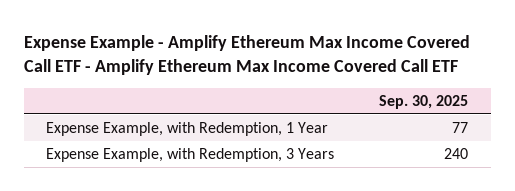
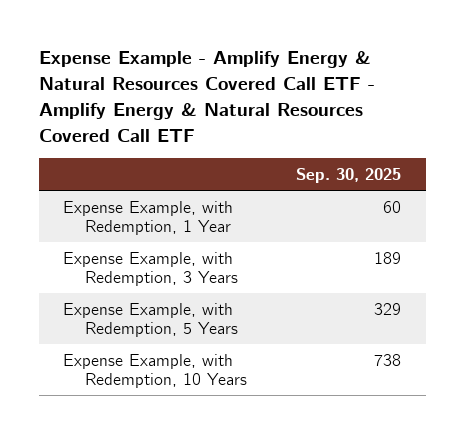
- Expense Example - Amplify Ethereum Max Income Covered Call ETF - Amplify Ethereum Max Income Covered Call ETF
+ Expense Example - Amplify Energy & Natural Resources Covered Call ETF - Amplify Energy & Natural Resources Covered Call ETF
- Expense Example, with Redemption, 1 Year | 77
- Expense Example, with Redemption, 3 Years | 240
+ Expense Example, with Redemption, 1 Year | 60
+ Expense Example, with Redemption, 3 Years | 189
+ Expense Example, with Redemption, 5 Years | 329
+ Expense Example, with Redemption, 10 Years | 738

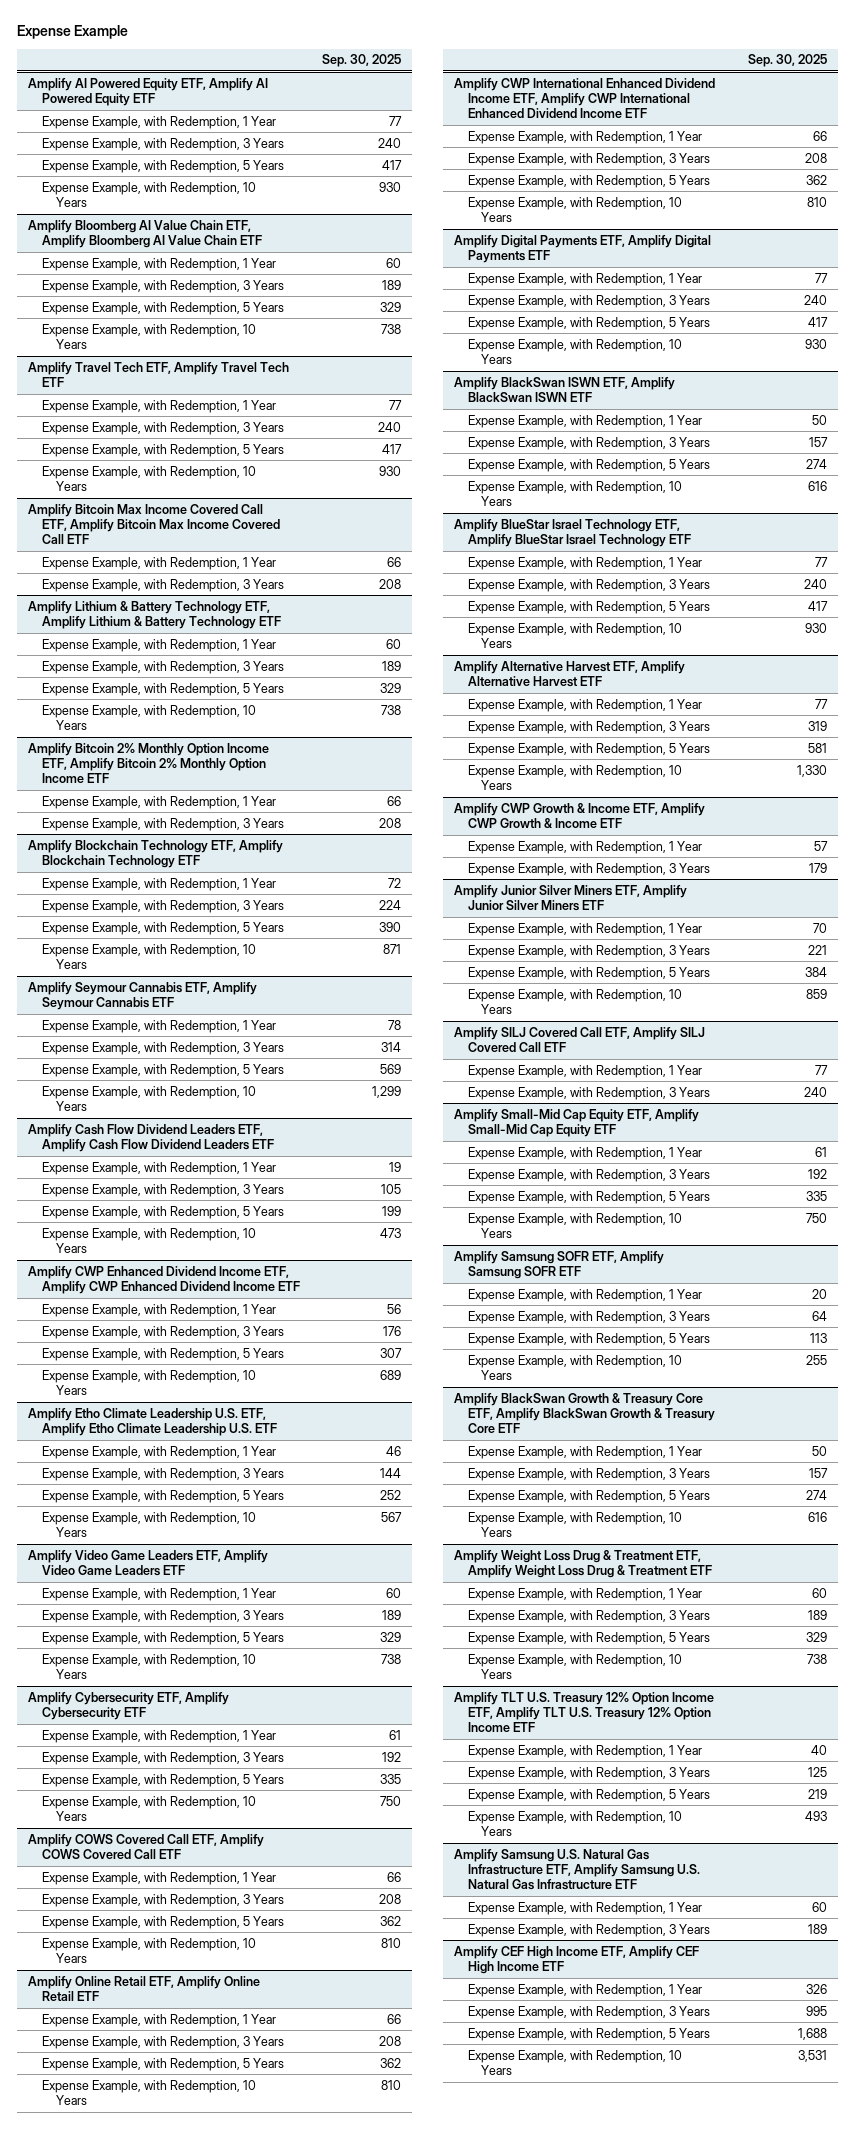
- Expense Example - Amplify Energy & Natural Resources Covered Call ETF - Amplify Energy & Natural Resources Covered Call ETF
+ Expense Example
+ Amplify AI Powered Equity ETF, Amplify AI Powered Equity ETF
+ Expense Example, with Redemption, 1 Year | 77
+ Expense Example, with Redemption, 3 Years | 240
+ Expense Example, with Redemption, 5 Years | 417
+ Expense Example, with Redemption, 10 Years | 930
+ Amplify Bloomberg AI Value Chain ETF, Amplify Bloomberg AI Value Chain ETF
+ Amplify Travel Tech ETF, Amplify Travel Tech ETF
+ Expense Example, with Redemption, 1 Year | 77
+ Expense Example, with Redemption, 3 Years | 240
+ Expense Example, with Redemption, 5 Years | 417
+ Expense Example, with Redemption, 10 Years | 930
+ Amplify Bitcoin Max Income Covered Call ETF, Amplify Bitcoin Max Income Covered Call ETF
+ Expense Example, with Redemption, 1 Year | 66
+ Expense Example, with Redemption, 3 Years | 208
+ Amplify Lithium & Battery Technology ETF, Amplify Lithium & Battery Technology ETF
+ Expense Example, with Redemption, 1 Year | 60
+ Expense Example, with Redemption, 3 Years | 189
+ Expense Example, with Redemption, 5 Years | 329
+ Expense Example, with Redemption, 10 Years | 738
+ Amplify Bitcoin 2% Monthly Option Income ETF, Amplify Bitcoin 2% Monthly Option Income ETF
+ Expense Example, with Redemption, 1 Year | 66
+ Expense Example, with Redemption, 3 Years | 208
+ Amplify Blockchain Technology ETF, Amplify Blockchain Technology ETF
+ Expense Example, with Redemption, 1 Year | 72
+ Expense Example, with Redemption, 3 Years | 224
+ Expense Example, with Redemption, 5 Years | 390
+ Expense Example, with Redemption, 10 Years | 871
+ Amplify Seymour Cannabis ETF, Amplify Seymour Cannabis ETF
+ Expense Example, with Redemption, 1 Year | 78
+ Expense Example, with Redemption, 3 Years | 314
+ Expense Example, with Redemption, 5 Years | 569
+ Expense Example, with Redemption, 10 Years | 1,299
+ Amplify Cash Flow Dividend Leaders ETF, Amplify Cash Flow Dividend Leaders ETF
+ Expense Example, with Redemption, 1 Year | 19
+ Expense Example, with Redemption, 3 Years | 105
+ Expense Example, with Redemption, 5 Years | 199
+ Expense Example, with Redemption, 10 Years | 473
+ Amplify CWP Enhanced Dividend Income ETF, Amplify CWP Enhanced Dividend Income ETF
+ Expense Example, with Redemption, 1 Year | 56
+ Expense Example, with Redemption, 3 Years | 176
+ Expense Example, with Redemption, 5 Years | 307
+ Expense Example, with Redemption, 10 Years | 689
+ Amplify Etho Climate Leadership U.S. ETF, Amplify Etho Climate Leadership U.S. ETF
+ Expense Example, with Redemption, 1 Year | 46
+ Expense Example, with Redemption, 3 Years | 144
+ Expense Example, with Redemption, 5 Years | 252
+ Expense Example, with Redemption, 10 Years | 567
+ Amplify Video Game Leaders ETF, Amplify Video Game Leaders ETF
+ Expense Example, with Redemption, 1 Year | 60
+ Expense Example, with Redemption, 3 Years | 189
+ Expense Example, with Redemption, 5 Years | 329
+ Expense Example, with Redemption, 10 Years | 738
+ Amplify Cybersecurity ETF, Amplify Cybersecurity ETF
+ Expense Example, with Redemption, 1 Year | 61
+ Expense Example, with Redemption, 3 Years | 192
+ Expense Example, with Redemption, 5 Years | 335
+ Expense Example, with Redemption, 10 Years | 750
+ Amplify COWS Covered Call ETF, Amplify COWS Covered Call ETF
+ Expense Example, with Redemption, 1 Year | 66
+ Expense Example, with Redemption, 3 Years | 208
+ Expense Example, with Redemption, 5 Years | 362
+ Expense Example, with Redemption, 10 Years | 810
+ Amplify Online Retail ETF, Amplify Online Retail ETF
+ Expense Example, with Redemption, 1 Year | 66
+ Expense Example, with Redemption, 3 Years | 208
+ Expense Example, with Redemption, 5 Years | 362
+ Expense Example, with Redemption, 10 Years | 810
+ Amplify CWP International Enhanced Dividend Income ETF, Amplify CWP International Enhanced Dividend Income ETF
+ Expense Example, with Redemption, 1 Year | 66
+ Expense Example, with Redemption, 3 Years | 208
+ Expense Example, with Redemption, 5 Years | 362
+ Expense Example, with Redemption, 10 Years | 810
+ Amplify Digital Payments ETF, Amplify Digital Payments ETF
+ Expense Example, with Redemption, 1 Year | 77
+ Expense Example, with Redemption, 3 Years | 240
+ Expense Example, with Redemption, 5 Years | 417
+ Expense Example, with Redemption, 10 Years | 930
+ Amplify BlackSwan ISWN ETF, Amplify BlackSwan ISWN ETF
+ Expense Example, with Redemption, 1 Year | 50
+ Expense Example, with Redemption, 3 Years | 157
+ Expense Example, with Redemption, 5 Years | 274
+ Expense Example, with Redemption, 10 Years | 616
+ Amplify BlueStar Israel Technology ETF, Amplify BlueStar Israel Technology ETF
+ Expense Example, with Redemption, 1 Year | 77
+ Expense Example, with Redemption, 3 Years | 240
+ Expense Example, with Redemption, 5 Years | 417
+ Expense Example, with Redemption, 10 Years | 930
+ Amplify Alternative Harvest ETF, Amplify Alternative Harvest ETF
+ Expense Example, with Redemption, 1 Year | 77
+ Expense Example, with Redemption, 3 Years | 319
+ Expense Example, with Redemption, 5 Years | 581
+ Expense Example, with Redemption, 10 Years | 1,330
+ Amplify CWP Growth & Income ETF, Amplify CWP Growth & Income ETF
+ Expense Example, with Redemption, 1 Year | 57
+ Expense Example, with Redemption, 3 Years | 179
+ Amplify Junior Silver Miners ETF, Amplify Junior Silver Miners ETF
+ Expense Example, with Redemption, 1 Year | 70
+ Expense Example, with Redemption, 3 Years | 221
+ Expense Example, with Redemption, 5 Years | 384
+ Expense Example, with Redemption, 10 Years | 859
+ Amplify SILJ Covered Call ETF, Amplify SILJ Covered Call ETF
+ Expense Example, with Redemption, 1 Year | 77
+ Expense Example, with Redemption, 3 Years | 240
+ Amplify Small-Mid Cap Equity ETF, Amplify Small-Mid Cap Equity ETF
+ Expense Example, with Redemption, 1 Year | 61
+ Expense Example, with Redemption, 3 Years | 192
+ Expense Example, with Redemption, 5 Years | 335
+ Expense Example, with Redemption, 10 Years | 750
+ Amplify Samsung SOFR ETF, Amplify Samsung SOFR ETF
+ Expense Example, with Redemption, 1 Year | 20
+ Expense Example, with Redemption, 3 Years | 64
+ Expense Example, with Redemption, 5 Years | 113
+ Expense Example, with Redemption, 10 Years | 255
+ Amplify BlackSwan Growth & Treasury Core ETF, Amplify BlackSwan Growth & Treasury Core ETF
+ Expense Example, with Redemption, 1 Year | 50
+ Expense Example, with Redemption, 3 Years | 157
+ Expense Example, with Redemption, 5 Years | 274
+ Expense Example, with Redemption, 10 Years | 616
+ Amplify Weight Loss Drug & Treatment ETF, Amplify Weight Loss Drug & Treatment ETF
+ Expense Example, with Redemption, 1 Year | 60
+ Expense Example, with Redemption, 3 Years | 189
+ Expense Example, with Redemption, 5 Years | 329
+ Expense Example, with Redemption, 10 Years | 738
+ Amplify TLT U.S. Treasury 12% Option Income ETF, Amplify TLT U.S. Treasury 12% Option Income ETF
+ Expense Example, with Redemption, 1 Year | 40
+ Expense Example, with Redemption, 3 Years | 125
+ Expense Example, with Redemption, 5 Years | 219
+ Expense Example, with Redemption, 10 Years | 493
+ Amplify Samsung U.S. Natural Gas Infrastructure ETF, Amplify Samsung U.S. Natural Gas Infrastructure ETF
+ Expense Example, with Redemption, 1 Year | 60
+ Expense Example, with Redemption, 3 Years | 189
+ Amplify CEF High Income ETF, Amplify CEF High Income ETF
+ Expense Example, with Redemption, 1 Year | 326
+ Expense Example, with Redemption, 3 Years | 995
+ Expense Example, with Redemption, 5 Years | 1,688
+ Expense Example, with Redemption, 10 Years | 3,531

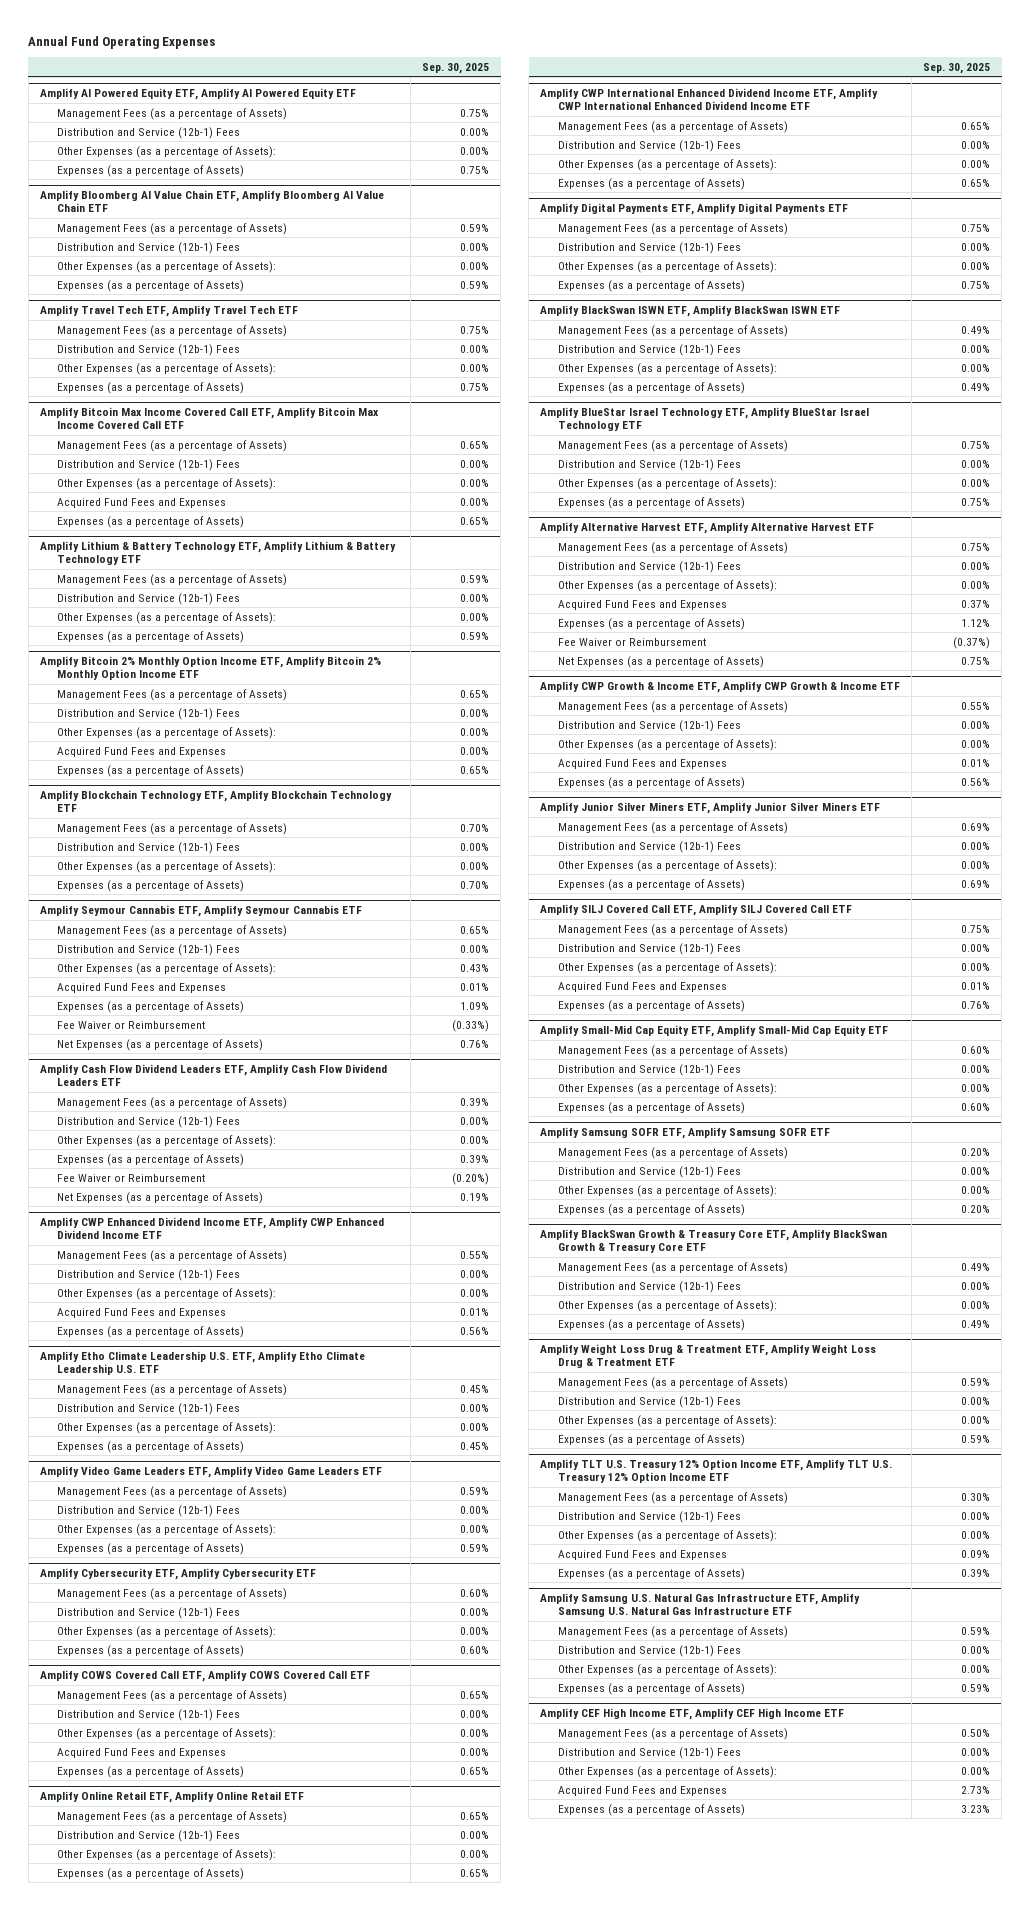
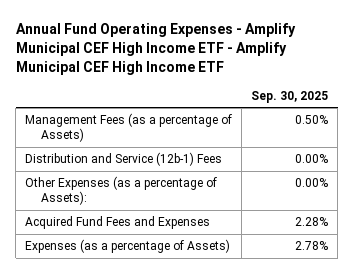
- Annual Fund Operating Expenses
+ Annual Fund Operating Expenses - Amplify Municipal CEF High Income ETF - Amplify Municipal CEF High Income ETF
- Amplify AI Powered Equity ETF, Amplify AI Powered Equity ETF
- Management Fees (as a percentage of Assets) | 0.75%
- Distribution and Service (12b-1) Fees | 0.00%
- Other Expenses (as a percentage of Assets): | 0.00%
- Expenses (as a percentage of Assets) | 0.75%
- Amplify Bloomberg AI Value Chain ETF, Amplify Bloomberg AI Value Chain ETF
- Management Fees (as a percentage of Assets) | 0.59%
- Distribution and Service (12b-1) Fees | 0.00%
- Other Expenses (as a percentage of Assets): | 0.00%
- Expenses (as a percentage of Assets) | 0.59%
- Amplify Travel Tech ETF, Amplify Travel Tech ETF
- Management Fees (as a percentage of Assets) | 0.75%
- Distribution and Service (12b-1) Fees | 0.00%
- Other Expenses (as a percentage of Assets): | 0.00%
- Expenses (as a percentage of Assets) | 0.75%
- Amplify Bitcoin Max Income Covered Call ETF, Amplify Bitcoin Max Income Covered Call ETF
- Management Fees (as a percentage of Assets) | 0.65%
- Distribution and Service (12b-1) Fees | 0.00%
- Other Expenses (as a percentage of Assets): | 0.00%
- Acquired Fund Fees and Expenses | 0.00%
- Expenses (as a percentage of Assets) | 0.65%
- Amplify Lithium & Battery Technology ETF, Amplify Lithium & Battery Technology ETF
- Management Fees (as a percentage of Assets) | 0.59%
- Distribution and Service (12b-1) Fees | 0.00%
- Other Expenses (as a percentage of Assets): | 0.00%
- Expenses (as a percentage of Assets) | 0.59%
- Amplify Bitcoin 2% Monthly Option Income ETF, Amplify Bitcoin 2% Monthly Option Income ETF
- Management Fees (as a percentage of Assets) | 0.65%
- Distribution and Service (12b-1) Fees | 0.00%
- Other Expenses (as a percentage of Assets): | 0.00%
- Acquired Fund Fees and Expenses | 0.00%
- Expenses (as a percentage of Assets) | 0.65%
- Amplify Blockchain Technology ETF, Amplify Blockchain Technology ETF
- Management Fees (as a percentage of Assets) | 0.70%
- Distribution and Service (12b-1) Fees | 0.00%
- Other Expenses (as a percentage of Assets): | 0.00%
- Expenses (as a percentage of Assets) | 0.70%
- Amplify Seymour Cannabis ETF, Amplify Seymour Cannabis ETF
- Management Fees (as a percentage of Assets) | 0.65%
- Distribution and Service (12b-1) Fees | 0.00%
- Other Expenses (as a percentage of Assets): | 0.43%
- Acquired Fund Fees and Expenses | 0.01%
- Expenses (as a percentage of Assets) | 1.09%
- Fee Waiver or Reimbursement | (0.33%)
- Net Expenses (as a percentage of Assets) | 0.76%
- Amplify Cash Flow Dividend Leaders ETF, Amplify Cash Flow Dividend Leaders ETF
- Management Fees (as a percentage of Assets) | 0.39%
- Distribution and Service (12b-1) Fees | 0.00%
- Other Expenses (as a percentage of Assets): | 0.00%
- Expenses (as a percentage of Assets) | 0.39%
- Fee Waiver or Reimbursement | (0.20%)
- Net Expenses (as a percentage of Assets) | 0.19%
- Amplify CWP Enhanced Dividend Income ETF, Amplify CWP Enhanced Dividend Income ETF
- Management Fees (as a percentage of Assets) | 0.55%
- Distribution and Service (12b-1) Fees | 0.00%
- Other Expenses (as a percentage of Assets): | 0.00%
- Acquired Fund Fees and Expenses | 0.01%
- Expenses (as a percentage of Assets) | 0.56%
- Amplify Etho Climate Leadership U.S. ETF, Amplify Etho Climate Leadership U.S. ETF
- Management Fees (as a percentage of Assets) | 0.45%
- Distribution and Service (12b-1) Fees | 0.00%
- Other Expenses (as a percentage of Assets): | 0.00%
- Expenses (as a percentage of Assets) | 0.45%
- Amplify Video Game Leaders ETF, Amplify Video Game Leaders ETF
- Management Fees (as a percentage of Assets) | 0.59%
- Distribution and Service (12b-1) Fees | 0.00%
- Other Expenses (as a percentage of Assets): | 0.00%
- Expenses (as a percentage of Assets) | 0.59%
- Amplify Cybersecurity ETF, Amplify Cybersecurity ETF
- Management Fees (as a percentage of Assets) | 0.60%
- Distribution and Service (12b-1) Fees | 0.00%
- Other Expenses (as a percentage of Assets): | 0.00%
- Expenses (as a percentage of Assets) | 0.60%
- Amplify COWS Covered Call ETF, Amplify COWS Covered Call ETF
- Management Fees (as a percentage of Assets) | 0.65%
- Distribution and Service (12b-1) Fees | 0.00%
- Other Expenses (as a percentage of Assets): | 0.00%
- Acquired Fund Fees and Expenses | 0.00%
- Expenses (as a percentage of Assets) | 0.65%
- Amplify Online Retail ETF, Amplify Online Retail ETF
- Management Fees (as a percentage of Assets) | 0.65%
- Distribution and Service (12b-1) Fees | 0.00%
- Other Expenses (as a percentage of Assets): | 0.00%
- Expenses (as a percentage of Assets) | 0.65%
- Amplify CWP International Enhanced Dividend Income ETF, Amplify CWP International Enhanced Dividend Income ETF
- Management Fees (as a percentage of Assets) | 0.65%
- Distribution and Service (12b-1) Fees | 0.00%
- Other Expenses (as a percentage of Assets): | 0.00%
- Expenses (as a percentage of Assets) | 0.65%
- Amplify Digital Payments ETF, Amplify Digital Payments ETF
- Management Fees (as a percentage of Assets) | 0.75%
- Distribution and Service (12b-1) Fees | 0.00%
- Other Expenses (as a percentage of Assets): | 0.00%
- Expenses (as a percentage of Assets) | 0.75%
- Amplify BlackSwan ISWN ETF, Amplify BlackSwan ISWN ETF
- Management Fees (as a percentage of Assets) | 0.49%
- Distribution and Service (12b-1) Fees | 0.00%
- Other Expenses (as a percentage of Assets): | 0.00%
- Expenses (as a percentage of Assets) | 0.49%
- Amplify BlueStar Israel Technology ETF, Amplify BlueStar Israel Technology ETF
- Management Fees (as a percentage of Assets) | 0.75%
- Distribution and Service (12b-1) Fees | 0.00%
- Other Expenses (as a percentage of Assets): | 0.00%
- Expenses (as a percentage of Assets) | 0.75%
- Amplify Alternative Harvest ETF, Amplify Alternative Harvest ETF
- Management Fees (as a percentage of Assets) | 0.75%
- Distribution and Service (12b-1) Fees | 0.00%
- Other Expenses (as a percentage of Assets): | 0.00%
- Acquired Fund Fees and Expenses | 0.37%
- Expenses (as a percentage of Assets) | 1.12%
- Fee Waiver or Reimbursement | (0.37%)
- Net Expenses (as a percentage of Assets) | 0.75%
- Amplify CWP Growth & Income ETF, Amplify CWP Growth & Income ETF
- Management Fees (as a percentage of Assets) | 0.55%
- Distribution and Service (12b-1) Fees | 0.00%
- Other Expenses (as a percentage of Assets): | 0.00%
- Acquired Fund Fees and Expenses | 0.01%
- Expenses (as a percentage of Assets) | 0.56%
- Amplify Junior Silver Miners ETF, Amplify Junior Silver Miners ETF
- Management Fees (as a percentage of Assets) | 0.69%
- Distribution and Service (12b-1) Fees | 0.00%
- Other Expenses (as a percentage of Assets): | 0.00%
- Expenses (as a percentage of Assets) | 0.69%
- Amplify SILJ Covered Call ETF, Amplify SILJ Covered Call ETF
- Management Fees (as a percentage of Assets) | 0.75%
- Distribution and Service (12b-1) Fees | 0.00%
- Other Expenses (as a percentage of Assets): | 0.00%
- Acquired Fund Fees and Expenses | 0.01%
- Expenses (as a percentage of Assets) | 0.76%
- Amplify Small-Mid Cap Equity ETF, Amplify Small-Mid Cap Equity ETF
- Management Fees (as a percentage of Assets) | 0.60%
- Distribution and Service (12b-1) Fees | 0.00%
- Other Expenses (as a percentage of Assets): | 0.00%
- Expenses (as a percentage of Assets) | 0.60%
- Amplify Samsung SOFR ETF, Amplify Samsung SOFR ETF
- Management Fees (as a percentage of Assets) | 0.20%
- Distribution and Service (12b-1) Fees | 0.00%
- Other Expenses (as a percentage of Assets): | 0.00%
- Expenses (as a percentage of Assets) | 0.20%
- Amplify BlackSwan Growth & Treasury Core ETF, Amplify BlackSwan Growth & Treasury Core ETF
- Management Fees (as a percentage of Assets) | 0.49%
- Distribution and Service (12b-1) Fees | 0.00%
- Other Expenses (as a percentage of Assets): | 0.00%
- Expenses (as a percentage of Assets) | 0.49%
- Amplify Weight Loss Drug & Treatment ETF, Amplify Weight Loss Drug & Treatment ETF
- Management Fees (as a percentage of Assets) | 0.59%
- Distribution and Service (12b-1) Fees | 0.00%
- Other Expenses (as a percentage of Assets): | 0.00%
- Expenses (as a percentage of Assets) | 0.59%
- Amplify TLT U.S. Treasury 12% Option Income ETF, Amplify TLT U.S. Treasury 12% Option Income ETF
- Management Fees (as a percentage of Assets) | 0.30%
- Distribution and Service (12b-1) Fees | 0.00%
- Other Expenses (as a percentage of Assets): | 0.00%
- Acquired Fund Fees and Expenses | 0.09%
- Expenses (as a percentage of Assets) | 0.39%
- Amplify Samsung U.S. Natural Gas Infrastructure ETF, Amplify Samsung U.S. Natural Gas Infrastructure ETF
- Management Fees (as a percentage of Assets) | 0.59%
- Distribution and Service (12b-1) Fees | 0.00%
- Other Expenses (as a percentage of Assets): | 0.00%
- Expenses (as a percentage of Assets) | 0.59%
- Amplify CEF High Income ETF, Amplify CEF High Income ETF
- Acquired Fund Fees and Expenses | 2.73%
- Expenses (as a percentage of Assets) | 3.23%
+ Acquired Fund Fees and Expenses | 2.28%
+ Expenses (as a percentage of Assets) | 2.78%

